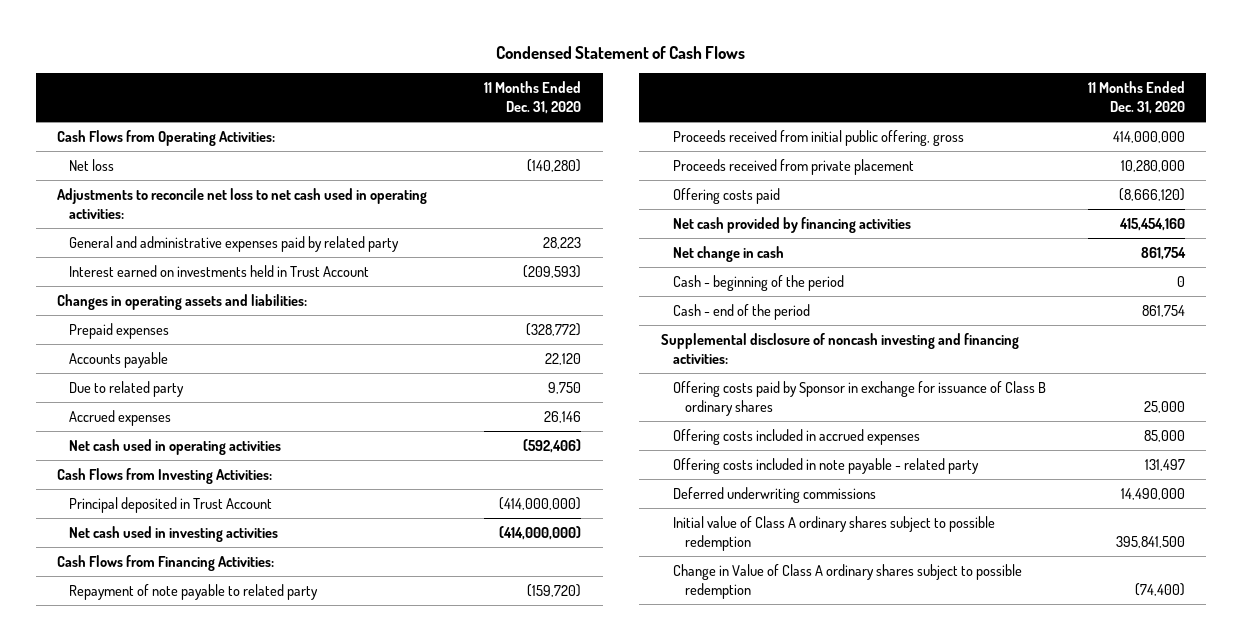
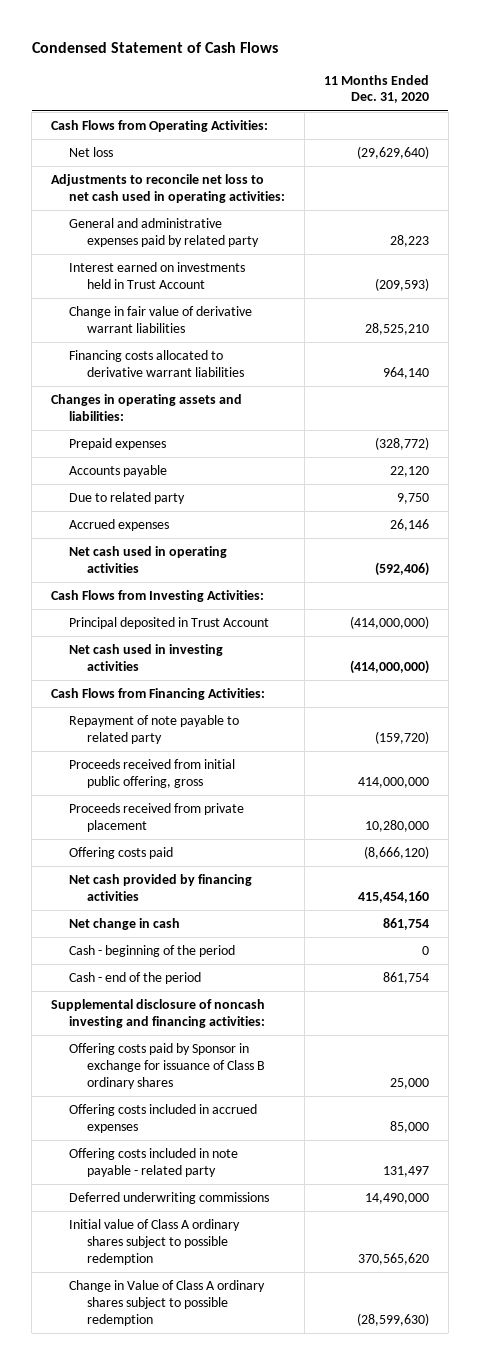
- Net loss | (140,280)
+ Net loss | (29,629,640)
+ Change in fair value of derivative warrant liabilities | 28,525,210
+ Financing costs allocated to derivative warrant liabilities | 964,140
- Initial value of Class A ordinary shares subject to possible redemption | 395,841,500
- Change in Value of Class A ordinary shares subject to possible redemption | (74,400)
+ Initial value of Class A ordinary shares subject to possible redemption | 370,565,620
+ Change in Value of Class A ordinary shares subject to possible redemption | (28,599,630)

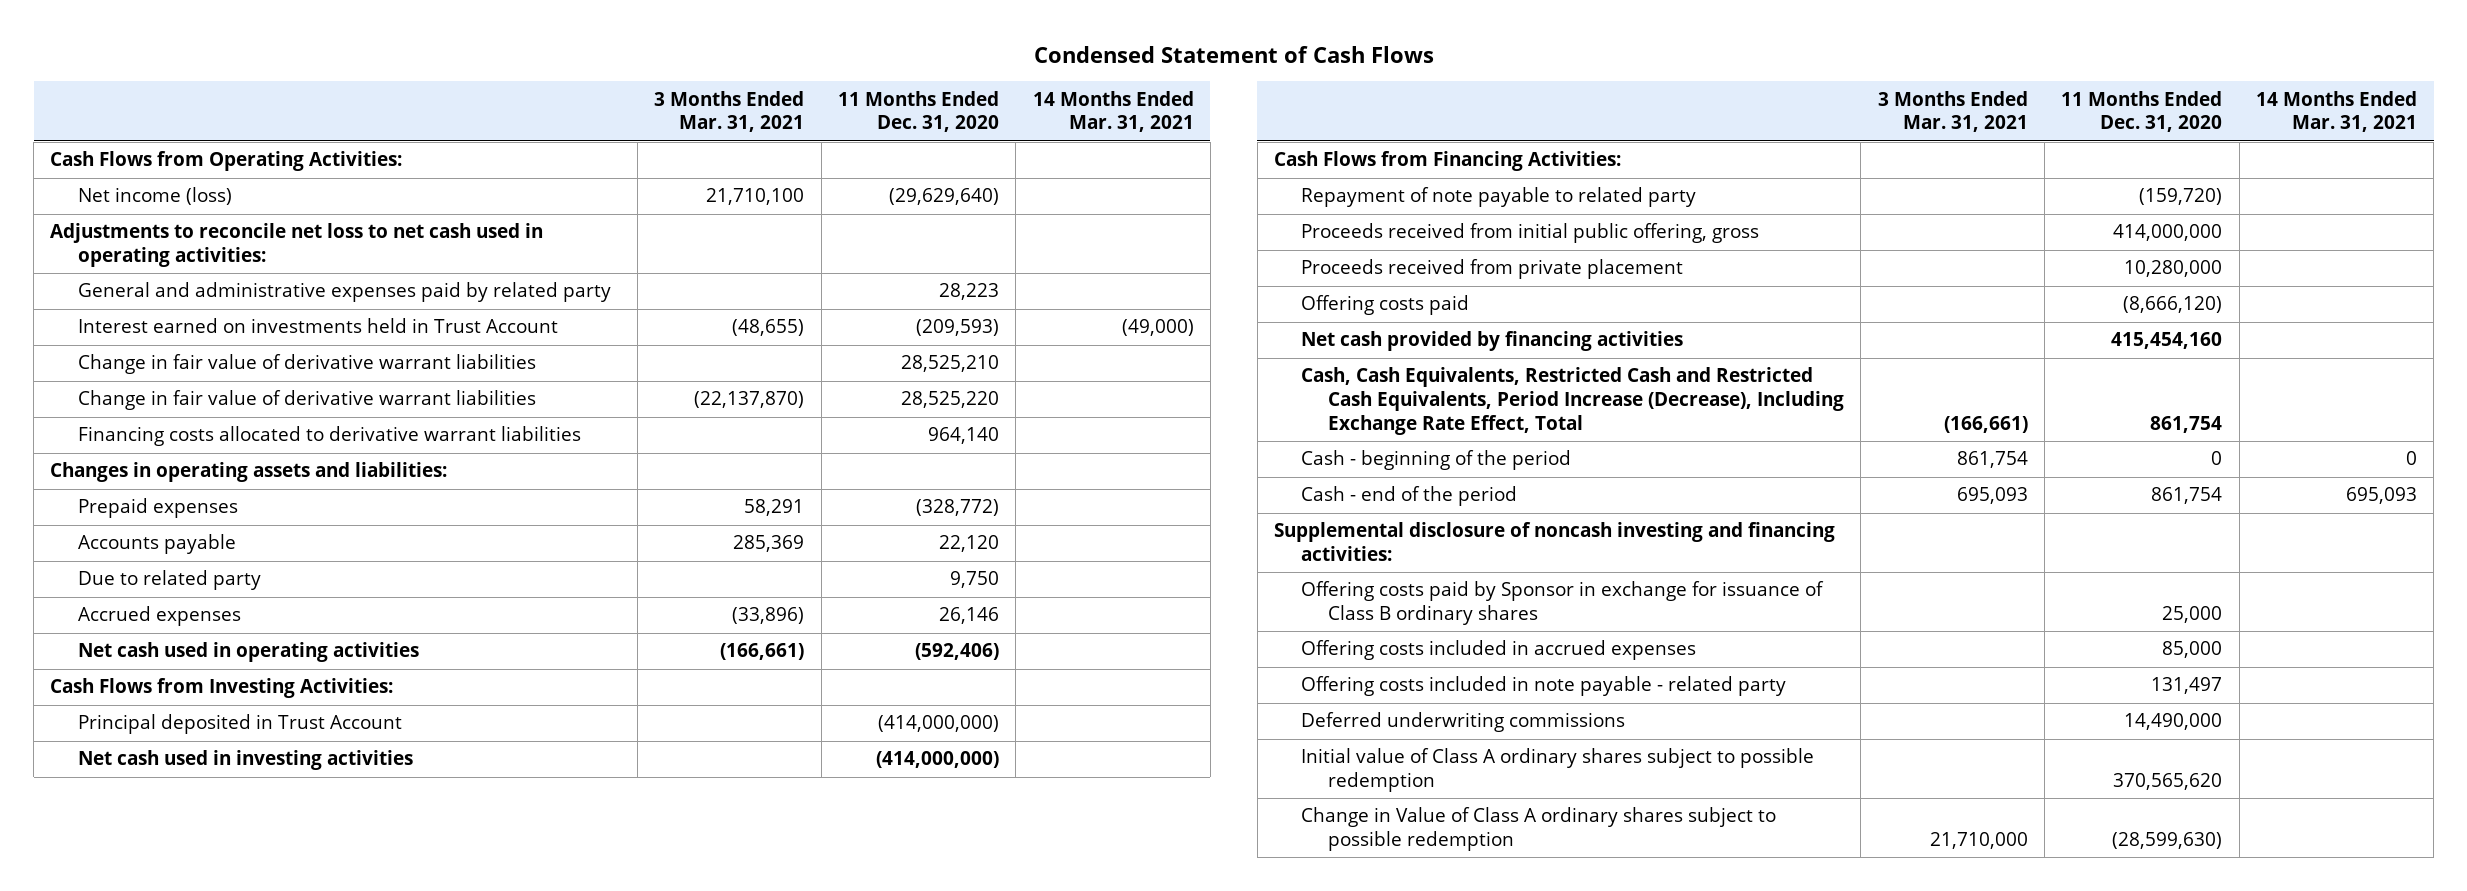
- | 11 Months Ended Dec. 31, 2020
+ | 3 Months Ended Mar. 31, 2021 | 11 Months Ended Dec. 31, 2020 | 14 Months Ended Mar. 31, 2021
- Net loss | (29,629,640)
+ Net income (loss) | 21,710,100 | (29,629,640) |
+ Change in fair value of derivative warrant liabilities | (22,137,870) | 28,525,220 |
- Net change in cash | 861,754
+ Cash, Cash Equivalents, Restricted Cash and Restricted Cash Equivalents, Period Increase (Decrease), Including Exchange Rate Effect, Total | (166,661) | 861,754 |

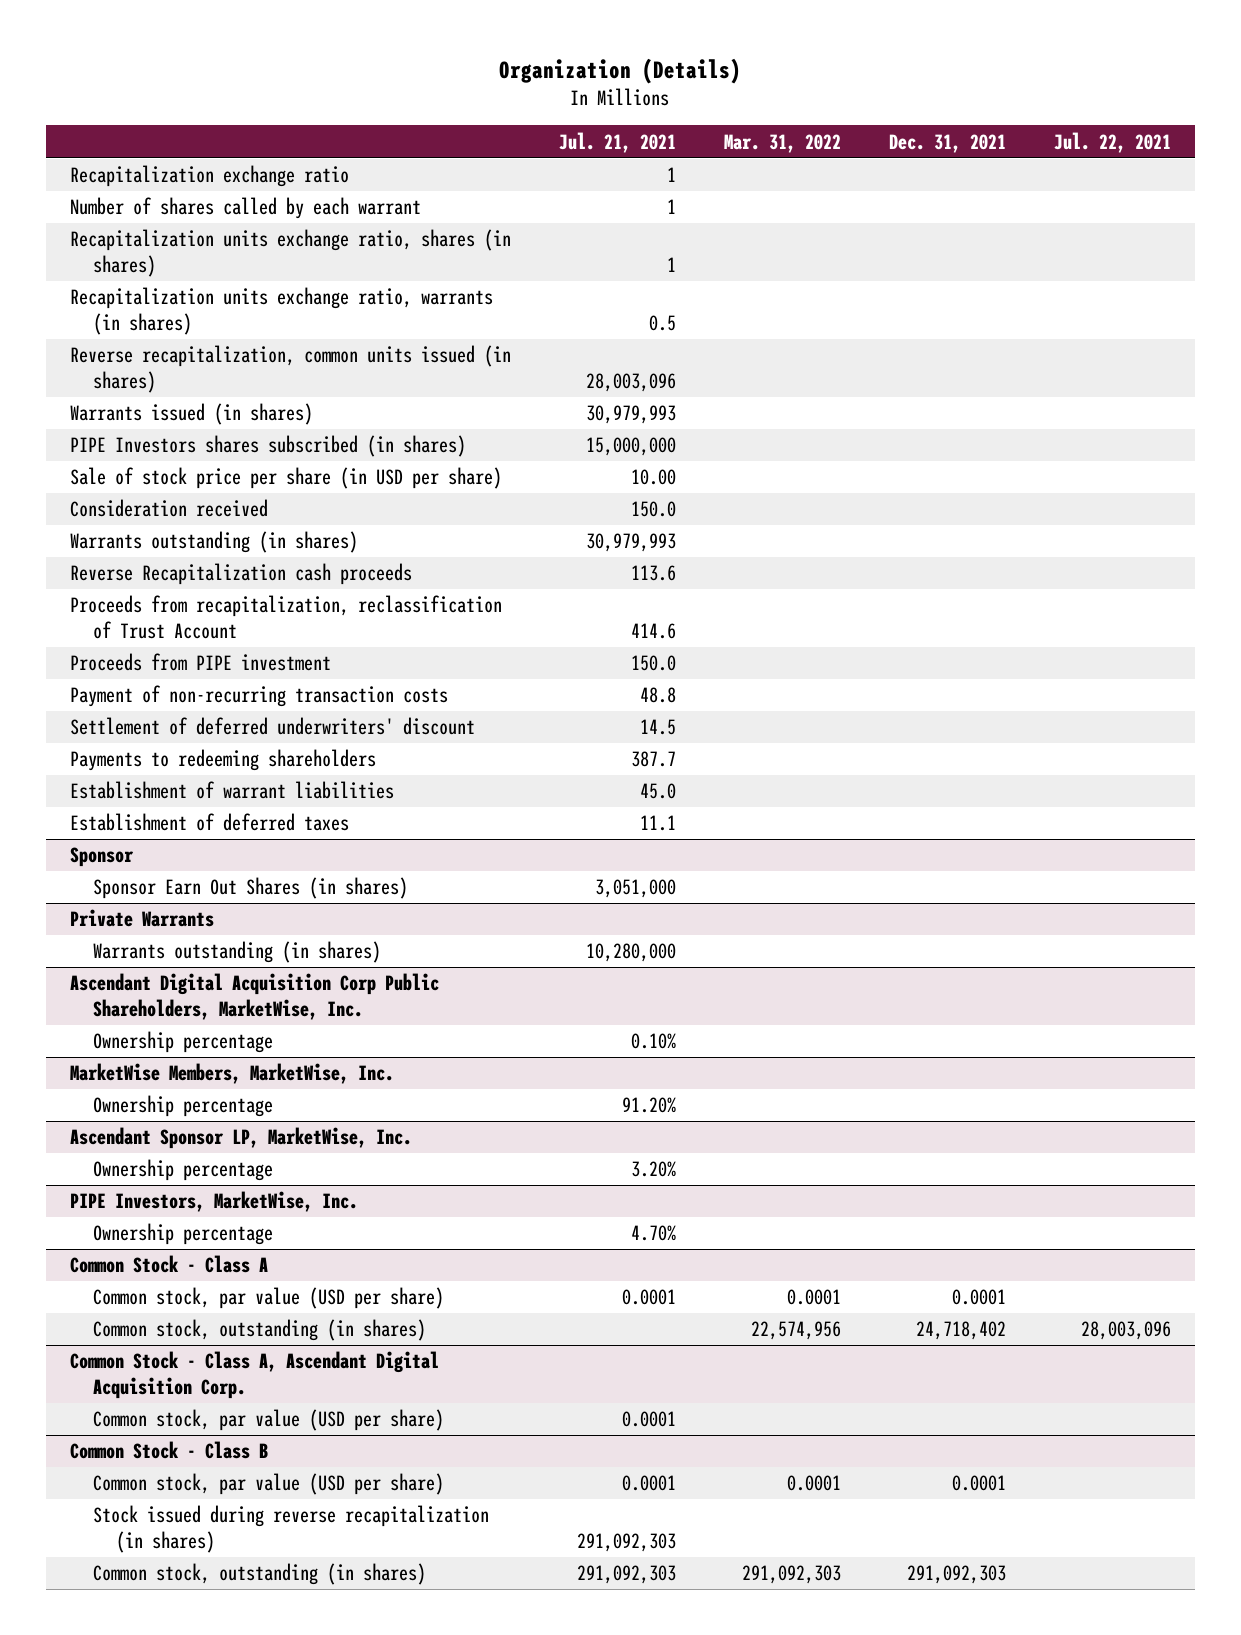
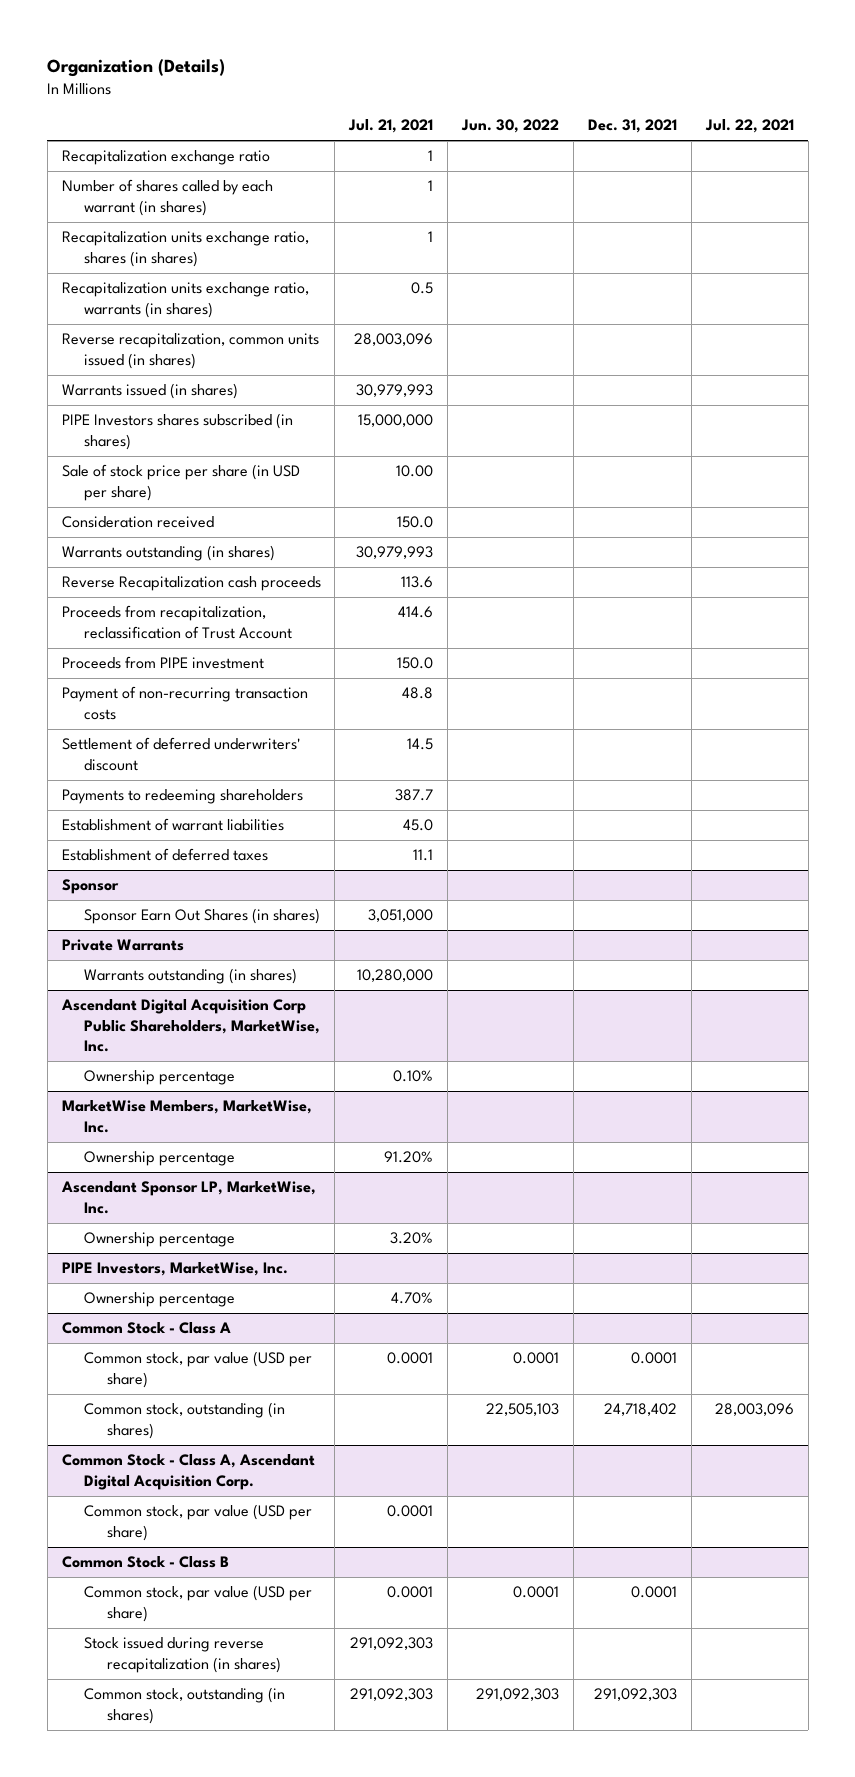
- | Jul. 21, 2021 | Mar. 31, 2022 | Dec. 31, 2021 | Jul. 22, 2021
+ | Jul. 21, 2021 | Jun. 30, 2022 | Dec. 31, 2021 | Jul. 22, 2021
- Number of shares called by each warrant | 1 | | |
+ Number of shares called by each warrant (in shares) | 1 | | |

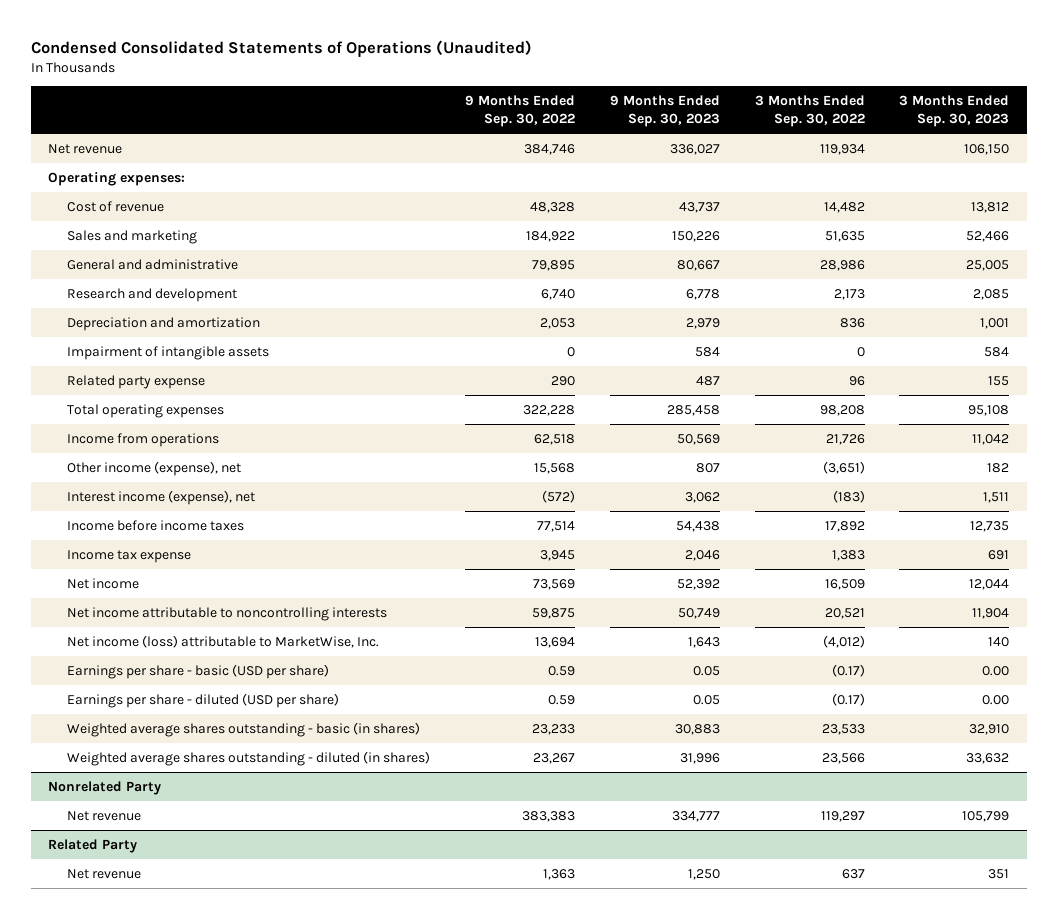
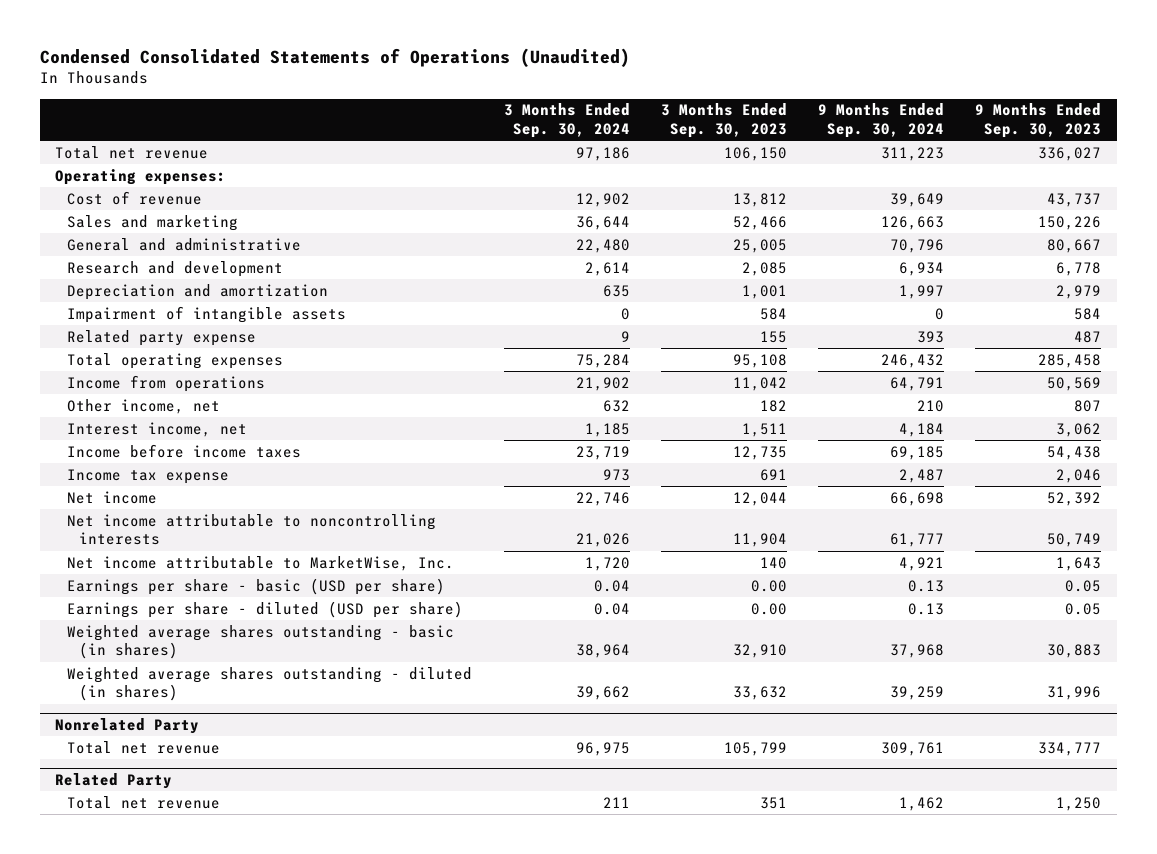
- | 9 Months Ended Sep. 30, 2022 | 9 Months Ended Sep. 30, 2023 | 3 Months Ended Sep. 30, 2022 | 3 Months Ended Sep. 30, 2023
+ | 3 Months Ended Sep. 30, 2024 | 3 Months Ended Sep. 30, 2023 | 9 Months Ended Sep. 30, 2024 | 9 Months Ended Sep. 30, 2023
- Net revenue | 384,746 | 336,027 | 119,934 | 106,150
+ Total net revenue | 97,186 | 106,150 | 311,223 | 336,027
- Other income (expense), net | 15,568 | 807 | (3,651) | 182
- Interest income (expense), net | (572) | 3,062 | (183) | 1,511
+ Other income, net | 632 | 182 | 210 | 807
+ Interest income, net | 1,185 | 1,511 | 4,184 | 3,062
- Net income (loss) attributable to MarketWise, Inc. | 13,694 | 1,643 | (4,012) | 140
+ Net income attributable to MarketWise, Inc. | 1,720 | 140 | 4,921 | 1,643
@ Nonrelated Party
- Net revenue | 383,383 | 334,777 | 119,297 | 105,799
+ Total net revenue | 96,975 | 105,799 | 309,761 | 334,777
@ Related Party
- Net revenue | 1,363 | 1,250 | 637 | 351
+ Total net revenue | 211 | 351 | 1,462 | 1,250

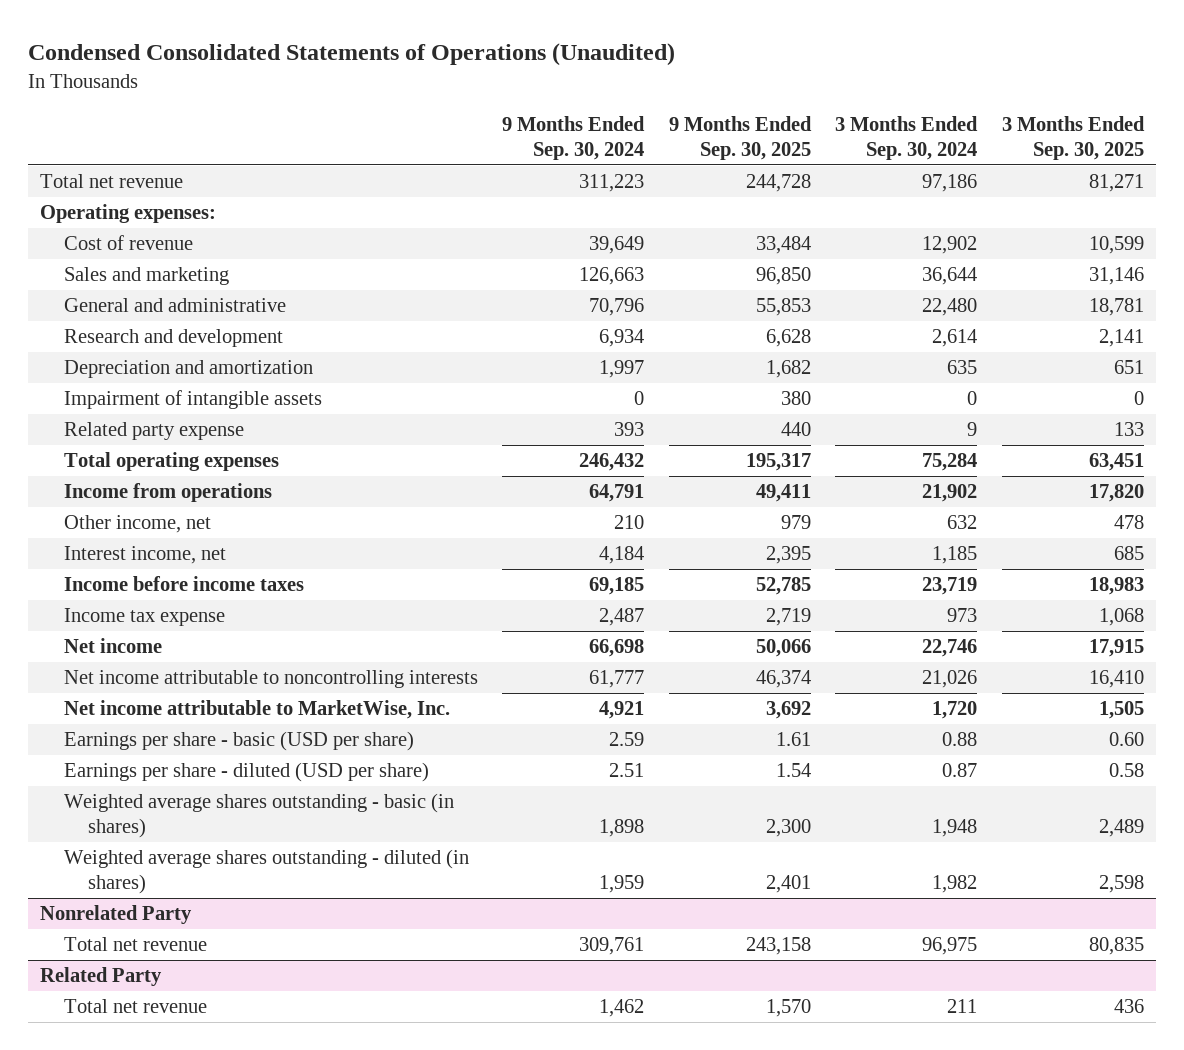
- | 3 Months Ended Sep. 30, 2024 | 3 Months Ended Sep. 30, 2023 | 9 Months Ended Sep. 30, 2024 | 9 Months Ended Sep. 30, 2023
+ | 9 Months Ended Sep. 30, 2024 | 9 Months Ended Sep. 30, 2025 | 3 Months Ended Sep. 30, 2024 | 3 Months Ended Sep. 30, 2025
- Earnings per share - basic (USD per share) | 0.04 | 0.00 | 0.13 | 0.05
- Earnings per share - diluted (USD per share) | 0.04 | 0.00 | 0.13 | 0.05
- Weighted average shares outstanding - basic (in shares) | 38,964 | 32,910 | 37,968 | 30,883
- Weighted average shares outstanding - diluted (in shares) | 39,662 | 33,632 | 39,259 | 31,996
+ Earnings per share - basic (USD per share) | 2.59 | 1.61 | 0.88 | 0.60
+ Earnings per share - diluted (USD per share) | 2.51 | 1.54 | 0.87 | 0.58
+ Weighted average shares outstanding - basic (in shares) | 1,898 | 2,300 | 1,948 | 2,489
+ Weighted average shares outstanding - diluted (in shares) | 1,959 | 2,401 | 1,982 | 2,598

